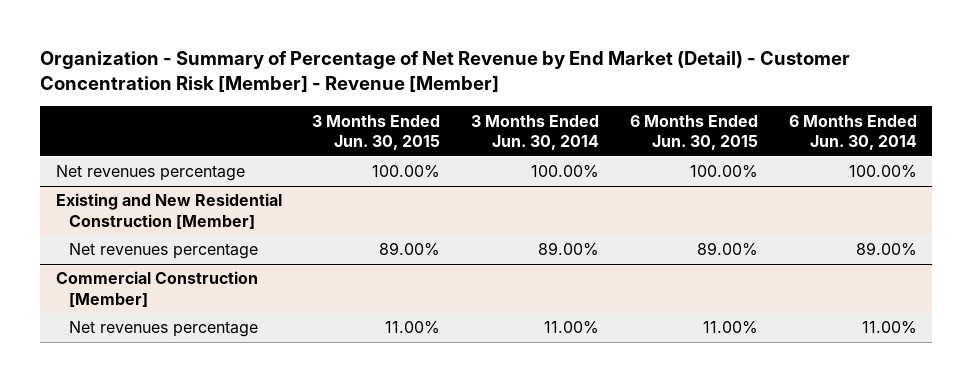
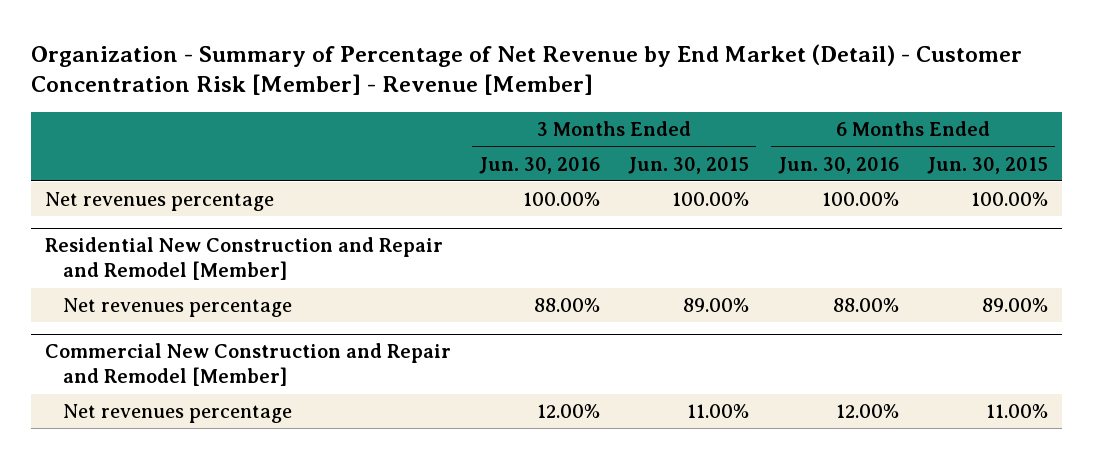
- | 3 Months Ended Jun. 30, 2015 | 3 Months Ended Jun. 30, 2014 | 6 Months Ended Jun. 30, 2015 | 6 Months Ended Jun. 30, 2014
+ | 3 Months Ended Jun. 30, 2016 | 3 Months Ended Jun. 30, 2015 | 6 Months Ended Jun. 30, 2016 | 6 Months Ended Jun. 30, 2015
- Existing and New Residential Construction [Member]
+ Residential New Construction and Repair and Remodel [Member]
- Commercial Construction [Member]
+ Commercial New Construction and Repair and Remodel [Member]

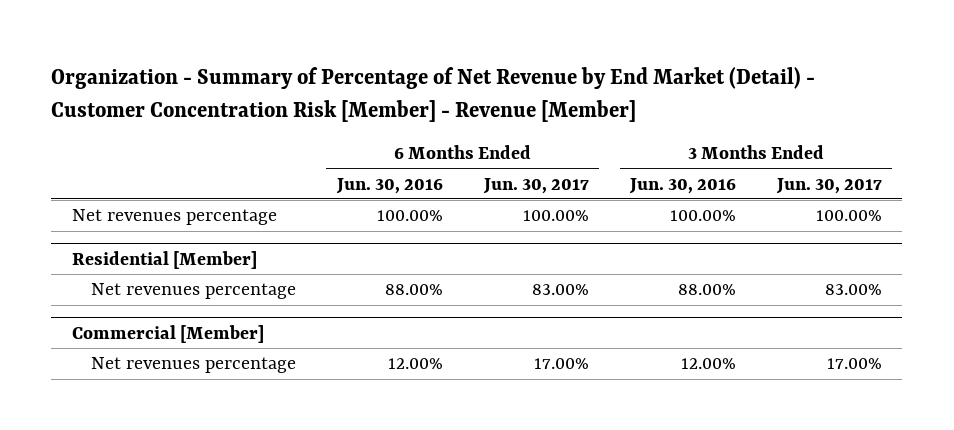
- | 3 Months Ended Jun. 30, 2016 | 3 Months Ended Jun. 30, 2015 | 6 Months Ended Jun. 30, 2016 | 6 Months Ended Jun. 30, 2015
+ | 6 Months Ended Jun. 30, 2016 | 6 Months Ended Jun. 30, 2017 | 3 Months Ended Jun. 30, 2016 | 3 Months Ended Jun. 30, 2017
- Residential New Construction and Repair and Remodel [Member]
+ Residential [Member]
- Commercial New Construction and Repair and Remodel [Member]
+ Commercial [Member]

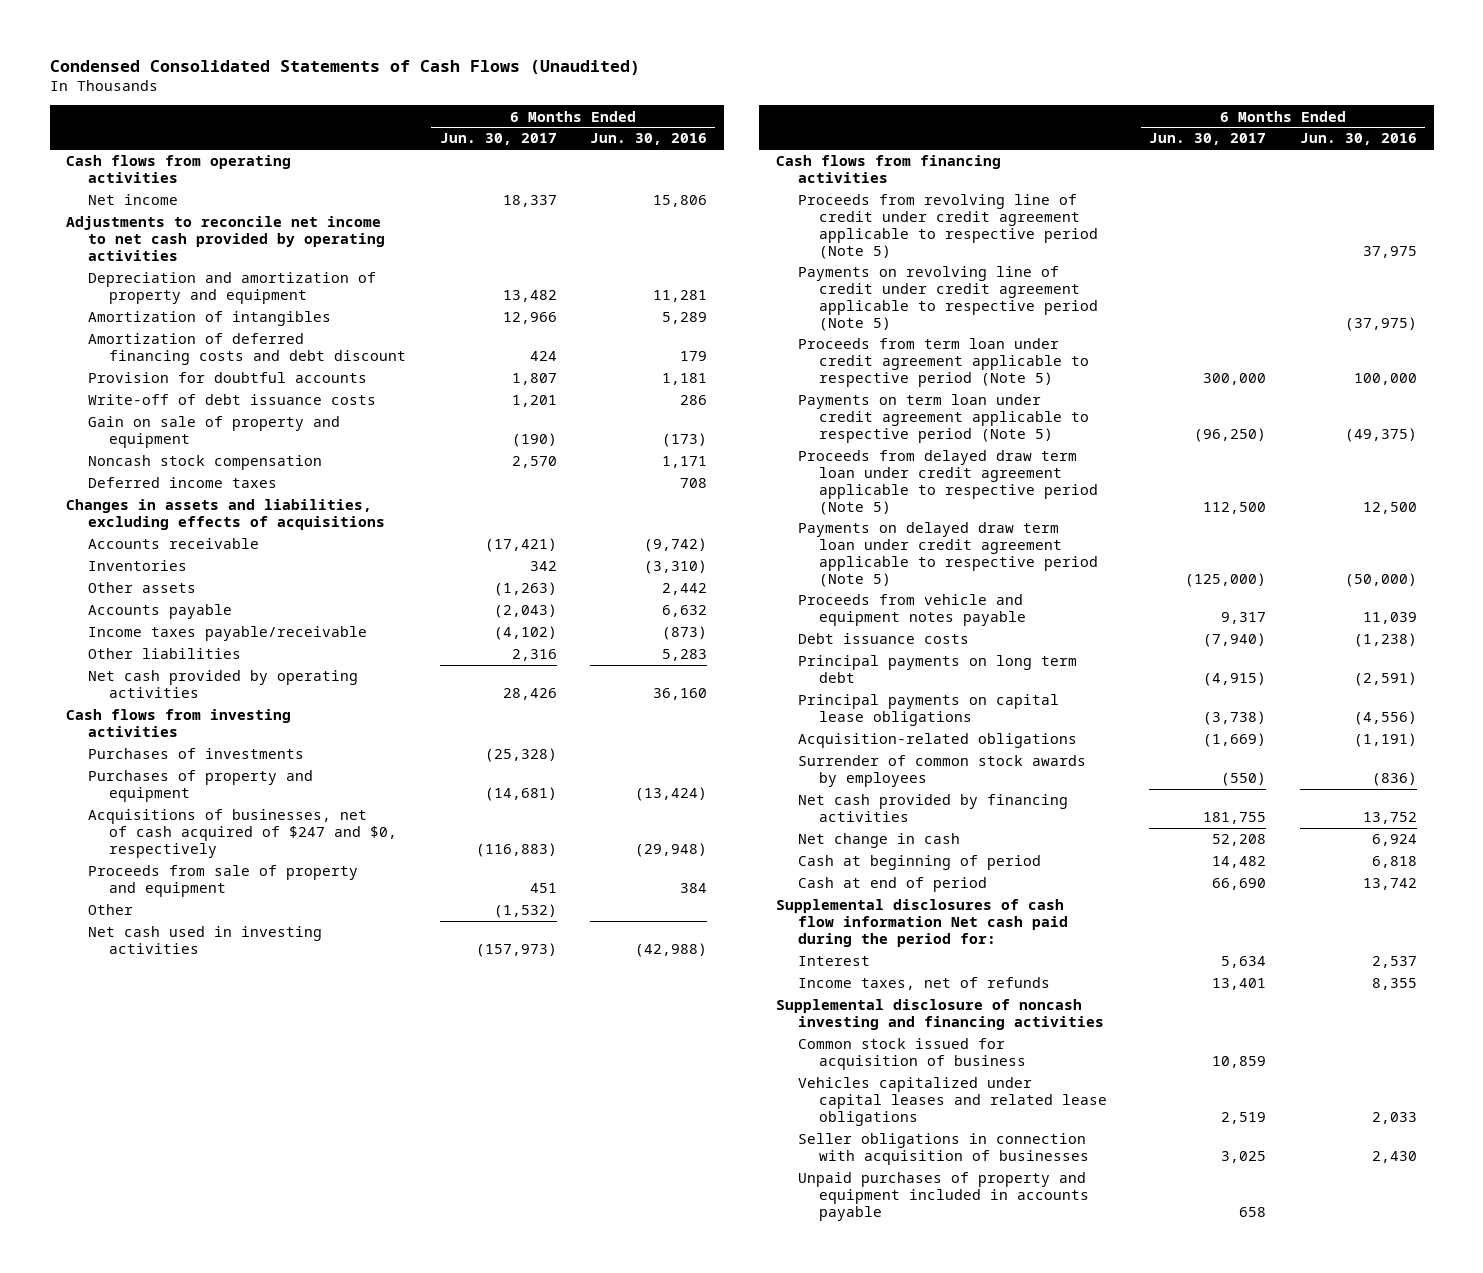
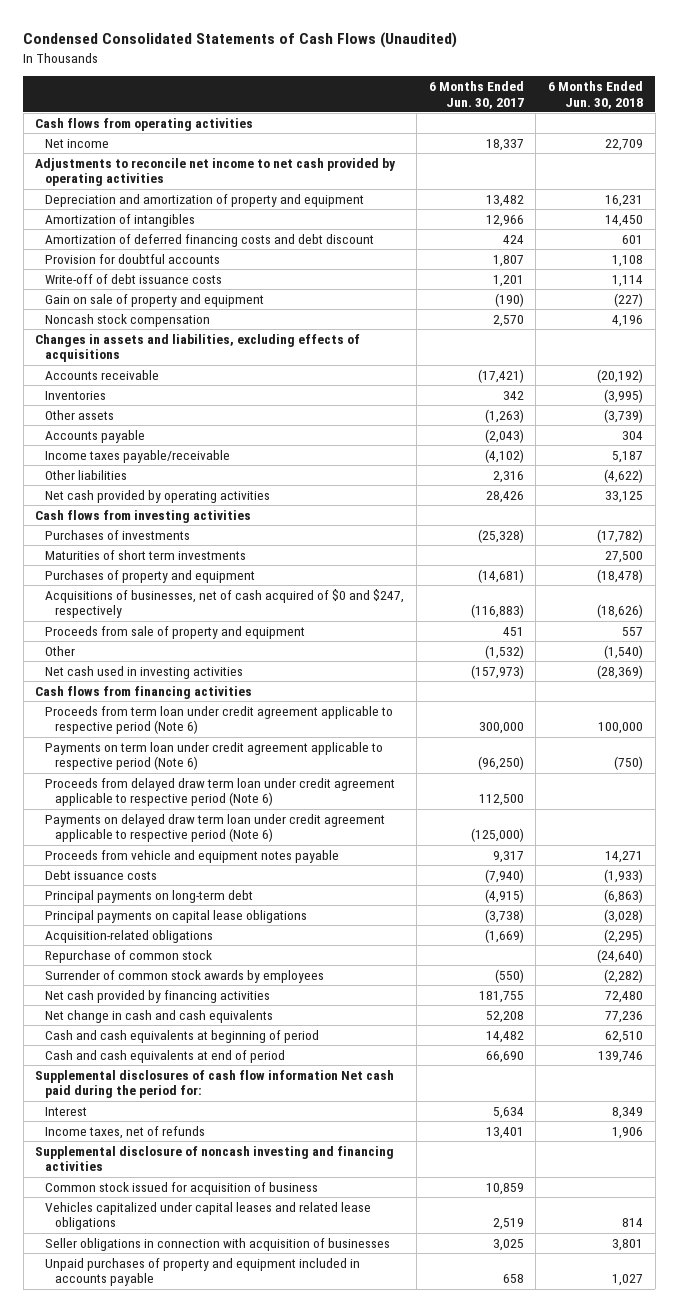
- | 6 Months Ended Jun. 30, 2017 | 6 Months Ended Jun. 30, 2016
+ | 6 Months Ended Jun. 30, 2017 | 6 Months Ended Jun. 30, 2018
- Deferred income taxes | | 708
+ Maturities of short term investments | | 27,500
- Acquisitions of businesses, net of cash acquired of $247 and $0, respectively | (116,883) | (29,948)
+ Acquisitions of businesses, net of cash acquired of $0 and $247, respectively | (116,883) | (18,626)
- Proceeds from revolving line of credit under credit agreement applicable to respective period (Note 5) | | 37,975
- Payments on revolving line of credit under credit agreement applicable to respective period (Note 5) | | (37,975)
- Proceeds from term loan under credit agreement applicable to respective period (Note 5) | 300,000 | 100,000
- Payments on term loan under credit agreement applicable to respective period (Note 5) | (96,250) | (49,375)
- Proceeds from delayed draw term loan under credit agreement applicable to respective period (Note 5) | 112,500 | 12,500
- Payments on delayed draw term loan under credit agreement applicable to respective period (Note 5) | (125,000) | (50,000)
+ Proceeds from term loan under credit agreement applicable to respective period (Note 6) | 300,000 | 100,000
+ Payments on term loan under credit agreement applicable to respective period (Note 6) | (96,250) | (750)
+ Proceeds from delayed draw term loan under credit agreement applicable to respective period (Note 6) | 112,500 |
+ Payments on delayed draw term loan under credit agreement applicable to respective period (Note 6) | (125,000) |
- Principal payments on long term debt | (4,915) | (2,591)
+ Principal payments on long-term debt | (4,915) | (6,863)
+ Repurchase of common stock | | (24,640)
- Net change in cash | 52,208 | 6,924
- Cash at beginning of period | 14,482 | 6,818
- Cash at end of period | 66,690 | 13,742
+ Net change in cash and cash equivalents | 52,208 | 77,236
+ Cash and cash equivalents at beginning of period | 14,482 | 62,510
+ Cash and cash equivalents at end of period | 66,690 | 139,746

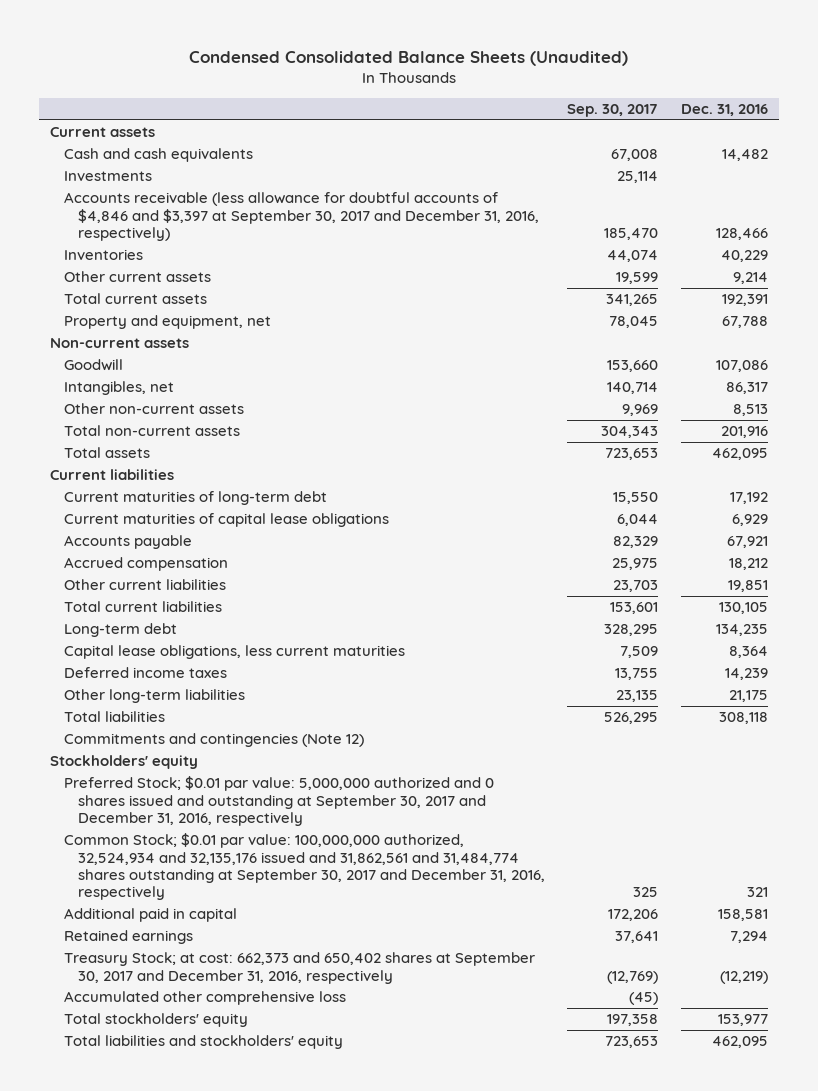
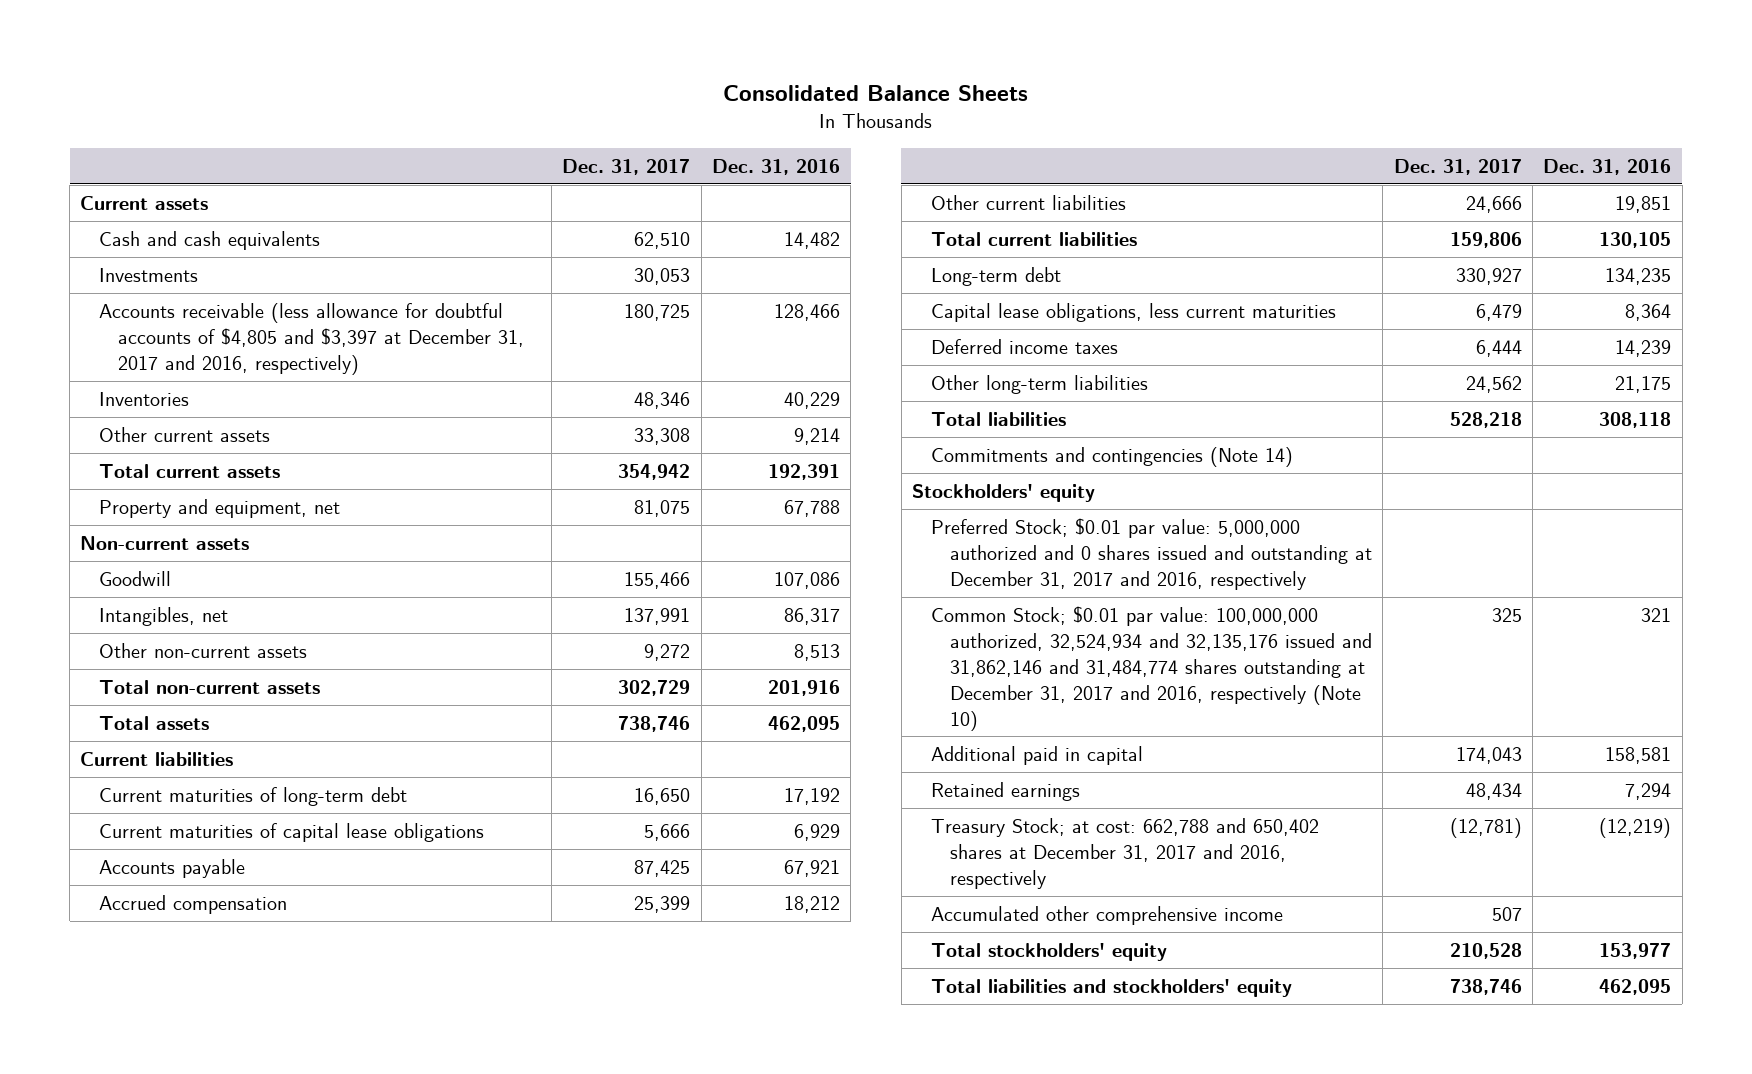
- Condensed Consolidated Balance Sheets (Unaudited)
+ Consolidated Balance Sheets
- | Sep. 30, 2017 | Dec. 31, 2016
+ | Dec. 31, 2017 | Dec. 31, 2016
- Accounts receivable (less allowance for doubtful accounts of $4,846 and $3,397 at September 30, 2017 and December 31, 2016, respectively) | 185,470 | 128,466
+ Accounts receivable (less allowance for doubtful accounts of $4,805 and $3,397 at December 31, 2017 and 2016, respectively) | 180,725 | 128,466
- Commitments and contingencies (Note 12)
+ Commitments and contingencies (Note 14)
- Preferred Stock; $0.01 par value: 5,000,000 authorized and 0 shares issued and outstanding at September 30, 2017 and December 31, 2016, respectively
- Common Stock; $0.01 par value: 100,000,000 authorized, 32,524,934 and 32,135,176 issued and 31,862,561 and 31,484,774 shares outstanding at September 30, 2017 and December 31, 2016, respectively | 325 | 321
+ Preferred Stock; $0.01 par value: 5,000,000 authorized and 0 shares issued and outstanding at December 31, 2017 and 2016, respectively
+ Common Stock; $0.01 par value: 100,000,000 authorized, 32,524,934 and 32,135,176 issued and 31,862,146 and 31,484,774 shares outstanding at December 31, 2017 and 2016, respectively (Note 10) | 325 | 321
- Treasury Stock; at cost: 662,373 and 650,402 shares at September 30, 2017 and December 31, 2016, respectively | (12,769) | (12,219)
- Accumulated other comprehensive loss | (45) |
+ Treasury Stock; at cost: 662,788 and 650,402 shares at December 31, 2017 and 2016, respectively | (12,781) | (12,219)
+ Accumulated other comprehensive income | 507 |

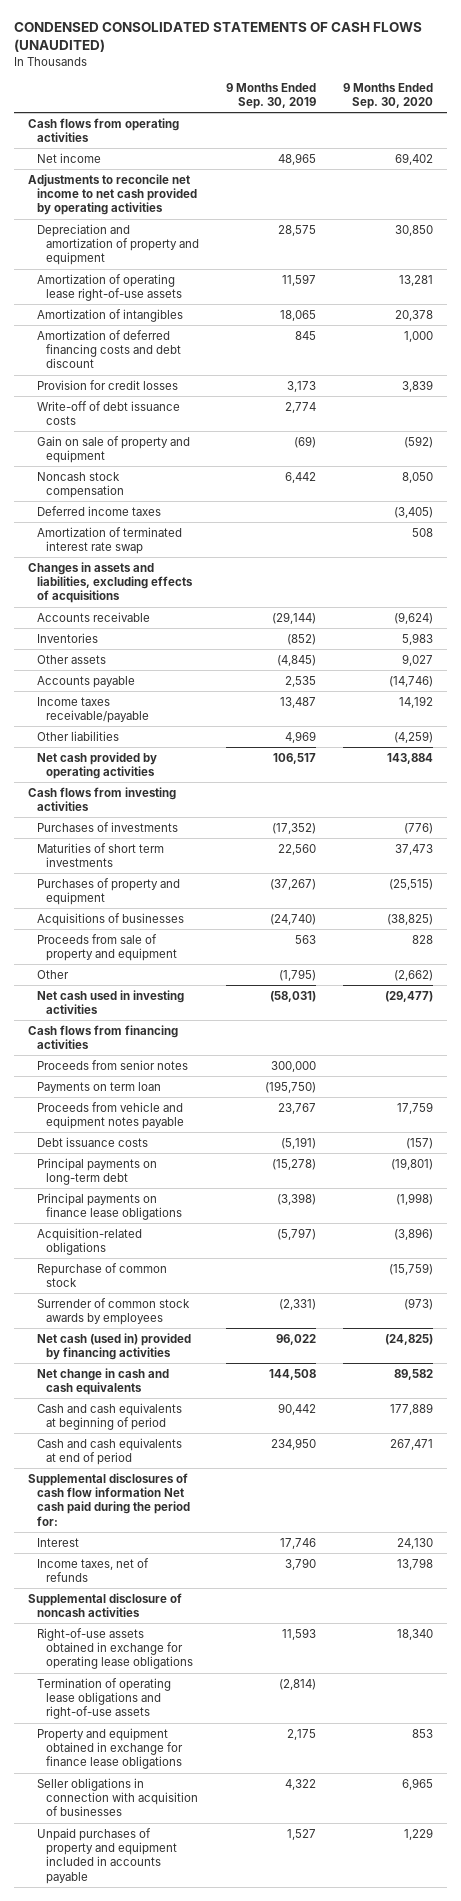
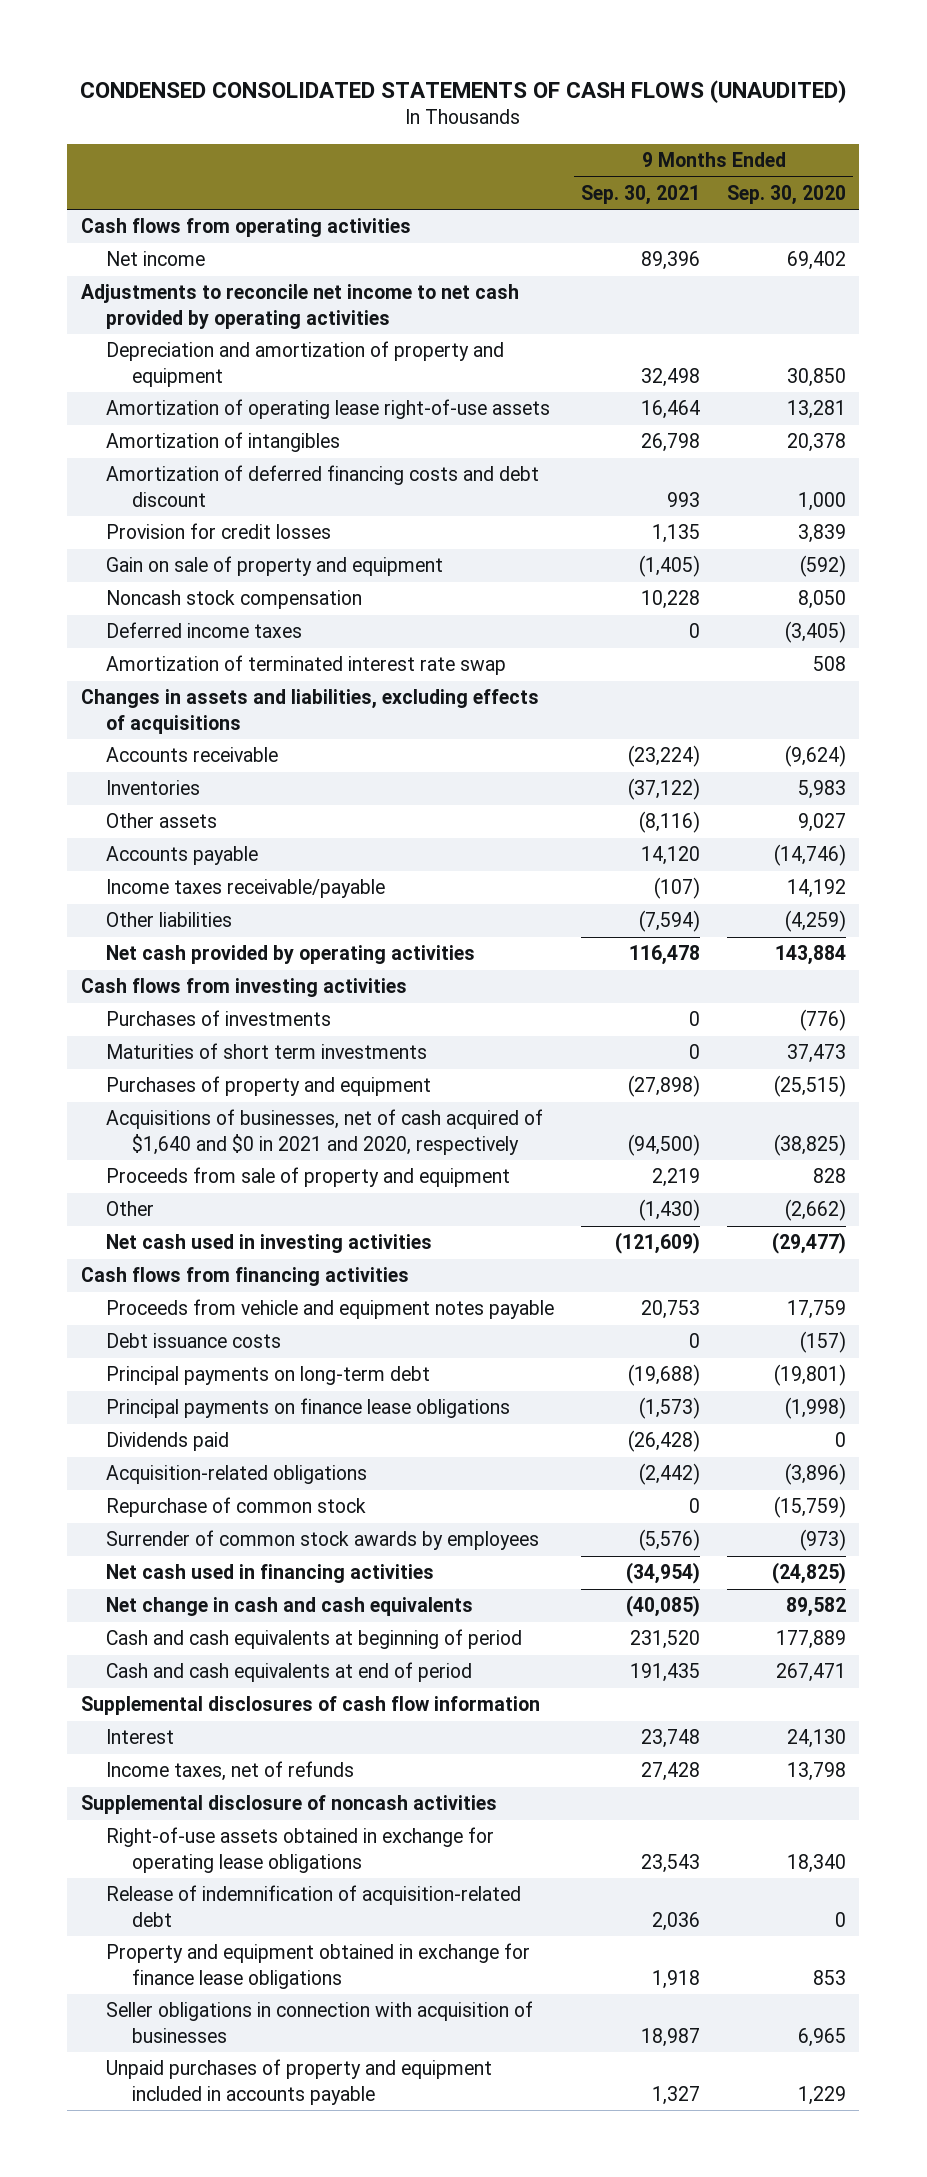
- | 9 Months Ended Sep. 30, 2019 | 9 Months Ended Sep. 30, 2020
+ | 9 Months Ended Sep. 30, 2021 | 9 Months Ended Sep. 30, 2020
- Write-off of debt issuance costs | 2,774 |
- Acquisitions of businesses | (24,740) | (38,825)
+ Acquisitions of businesses, net of cash acquired of $1,640 and $0 in 2021 and 2020, respectively | (94,500) | (38,825)
- Proceeds from senior notes | 300,000 |
- Payments on term loan | (195,750) |
+ Dividends paid | (26,428) | 0
- Net cash (used in) provided by financing activities | 96,022 | (24,825)
+ Net cash used in financing activities | (34,954) | (24,825)
- Supplemental disclosures of cash flow information Net cash paid during the period for:
+ Supplemental disclosures of cash flow information
- Termination of operating lease obligations and right-of-use assets | (2,814) |
+ Release of indemnification of acquisition-related debt | 2,036 | 0

